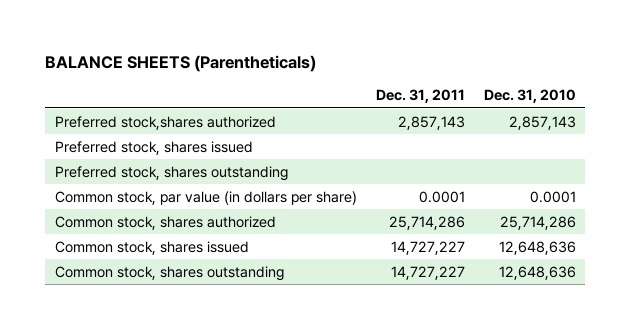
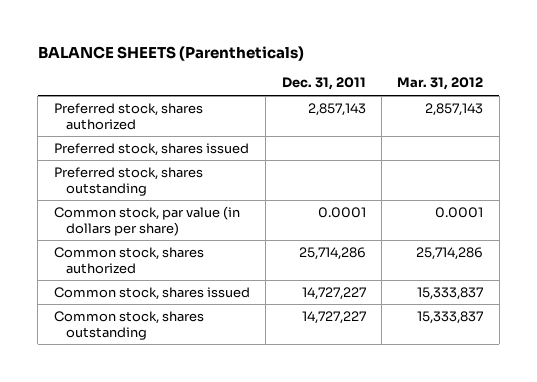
- | Dec. 31, 2011 | Dec. 31, 2010
+ | Dec. 31, 2011 | Mar. 31, 2012
- Preferred stock,shares authorized | 2,857,143 | 2,857,143
+ Preferred stock, shares authorized | 2,857,143 | 2,857,143

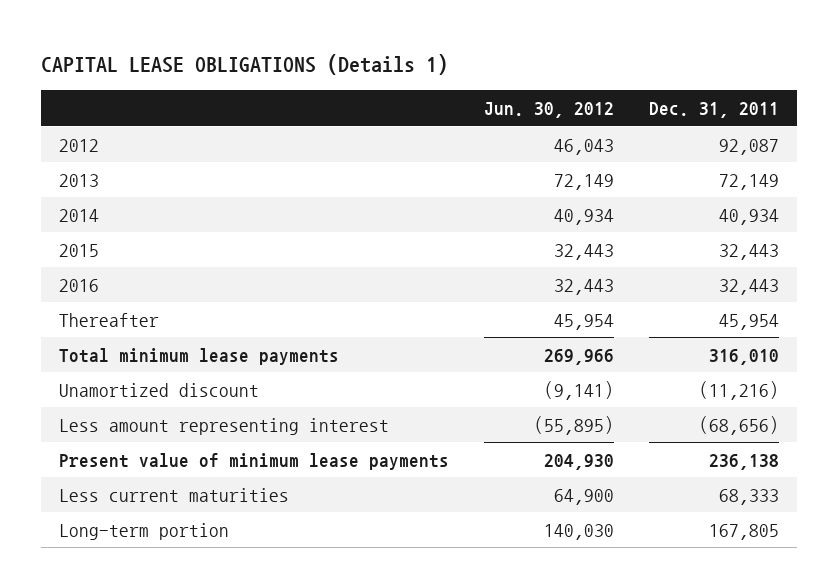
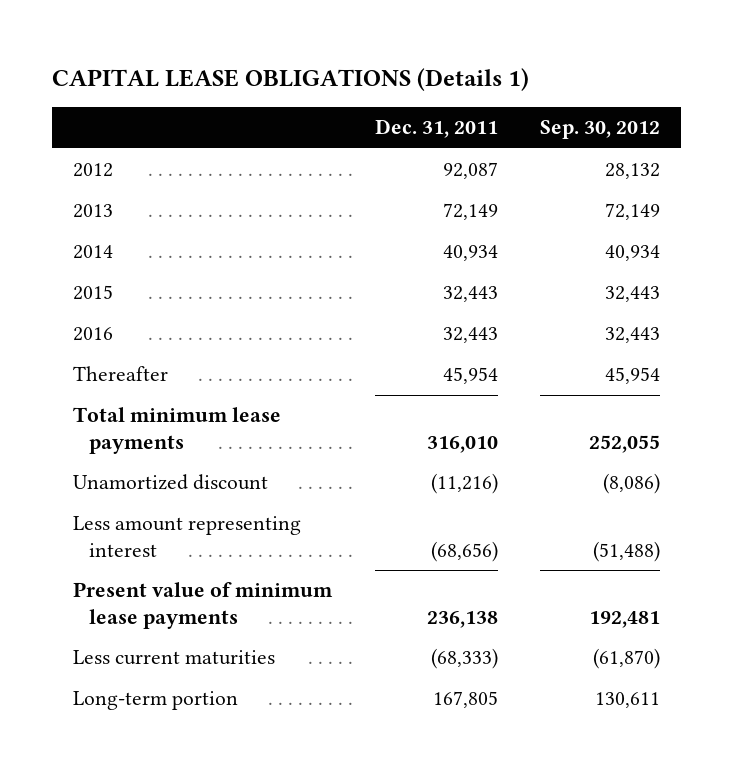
- | Jun. 30, 2012 | Dec. 31, 2011
+ | Dec. 31, 2011 | Sep. 30, 2012
- Less current maturities | 64,900 | 68,333
+ Less current maturities | (68,333) | (61,870)

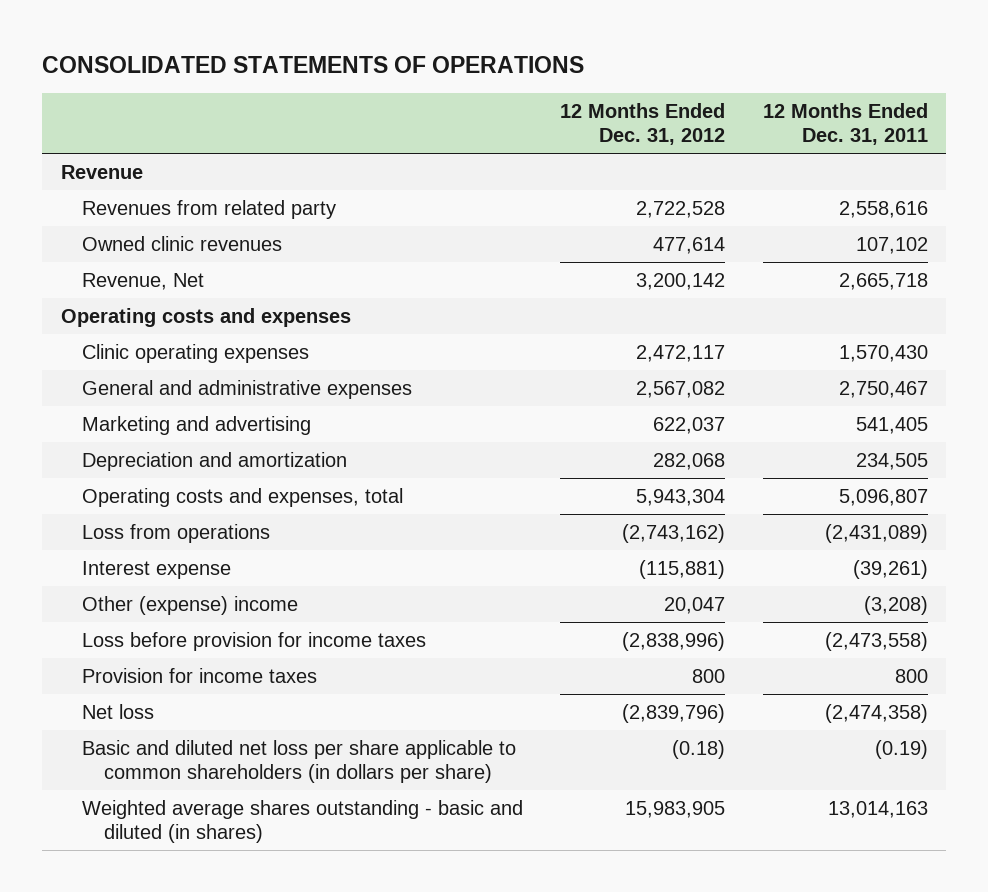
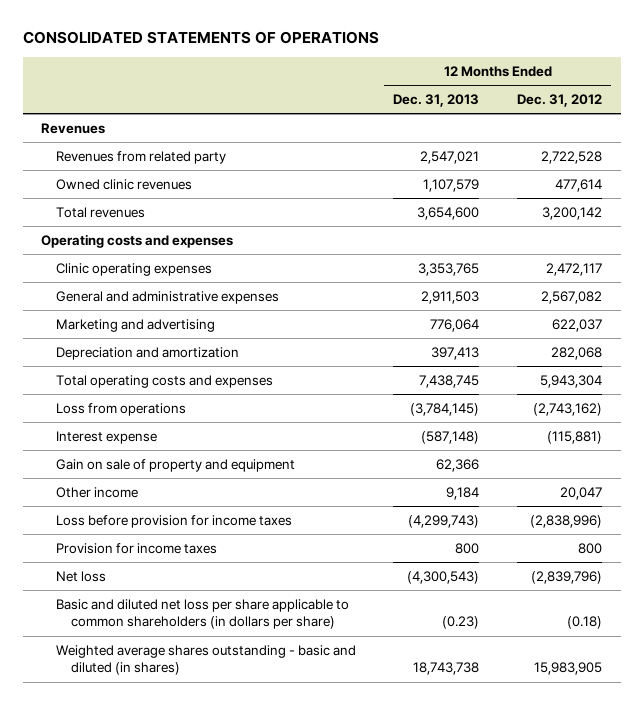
- | 12 Months Ended Dec. 31, 2012 | 12 Months Ended Dec. 31, 2011
+ | 12 Months Ended Dec. 31, 2013 | 12 Months Ended Dec. 31, 2012
- Revenue
+ Revenues
- Revenue, Net | 3,200,142 | 2,665,718
+ Total revenues | 3,654,600 | 3,200,142
- Operating costs and expenses, total | 5,943,304 | 5,096,807
+ Total operating costs and expenses | 7,438,745 | 5,943,304
- Other (expense) income | 20,047 | (3,208)
+ Gain on sale of property and equipment | 62,366 |
+ Other income | 9,184 | 20,047

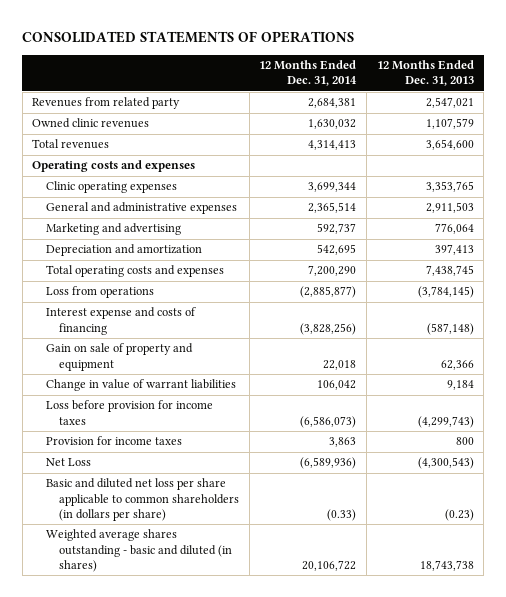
- | 12 Months Ended Dec. 31, 2013 | 12 Months Ended Dec. 31, 2012
+ | 12 Months Ended Dec. 31, 2014 | 12 Months Ended Dec. 31, 2013
- Revenues
- Interest expense | (587,148) | (115,881)
+ Interest expense and costs of financing | (3,828,256) | (587,148)
- Other income | 9,184 | 20,047
+ Change in value of warrant liabilities | 106,042 | 9,184
- Net loss | (4,300,543) | (2,839,796)
+ Net Loss | (6,589,936) | (4,300,543)

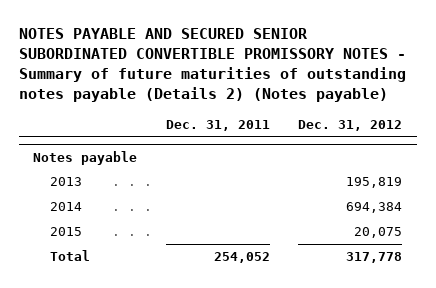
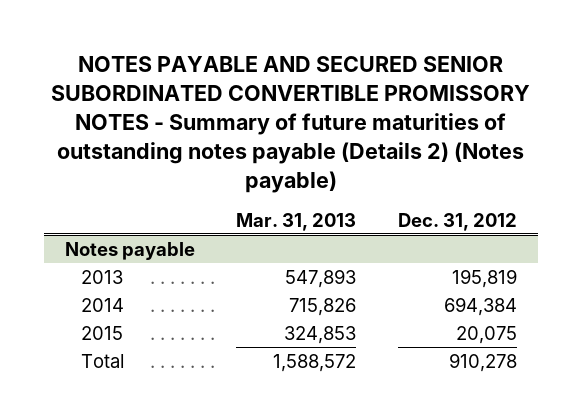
- | Dec. 31, 2011 | Dec. 31, 2012
+ | Mar. 31, 2013 | Dec. 31, 2012
@ Notes payable
- Total | 254,052 | 317,778
+ Total | 1,588,572 | 910,278

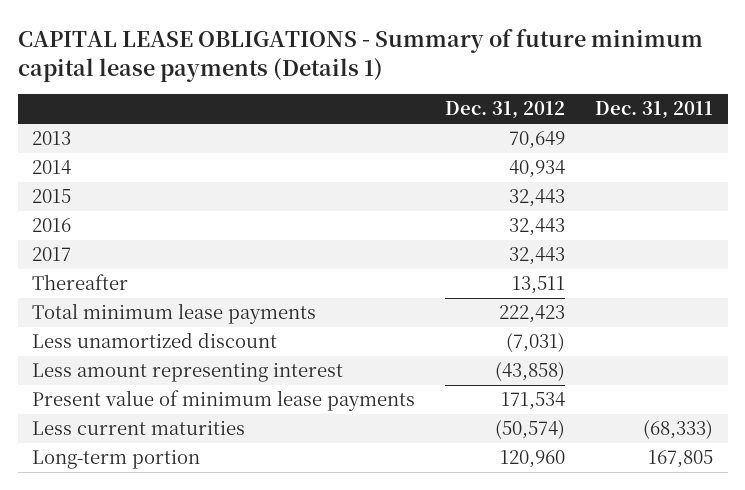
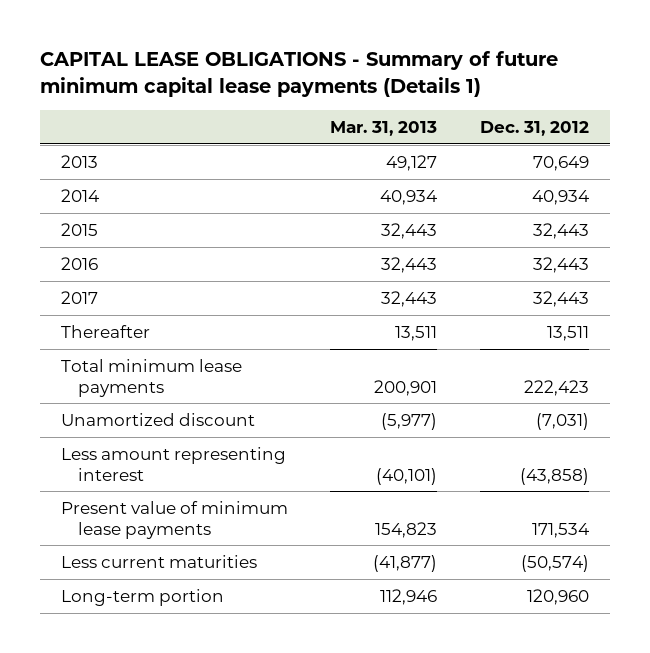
- | Dec. 31, 2012 | Dec. 31, 2011
+ | Mar. 31, 2013 | Dec. 31, 2012
- Less unamortized discount | (7,031) |
+ Unamortized discount | (5,977) | (7,031)

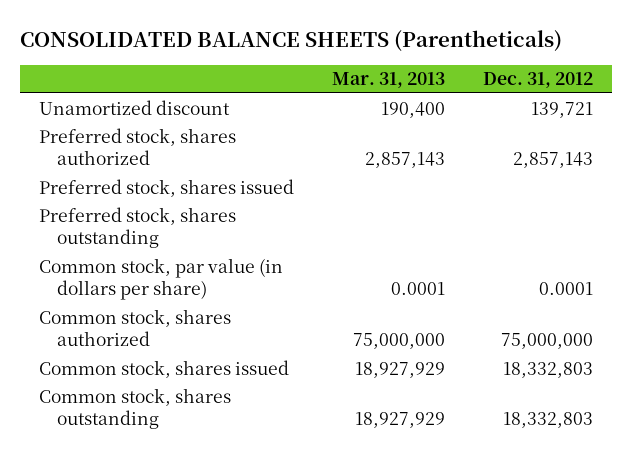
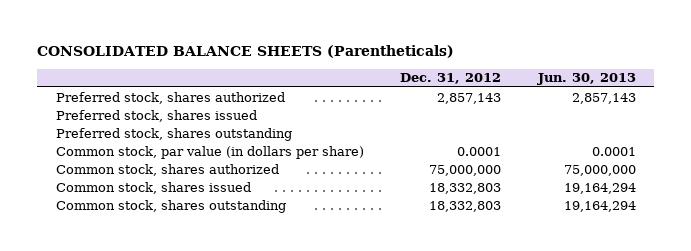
- | Mar. 31, 2013 | Dec. 31, 2012
+ | Dec. 31, 2012 | Jun. 30, 2013
- Unamortized discount | 190,400 | 139,721

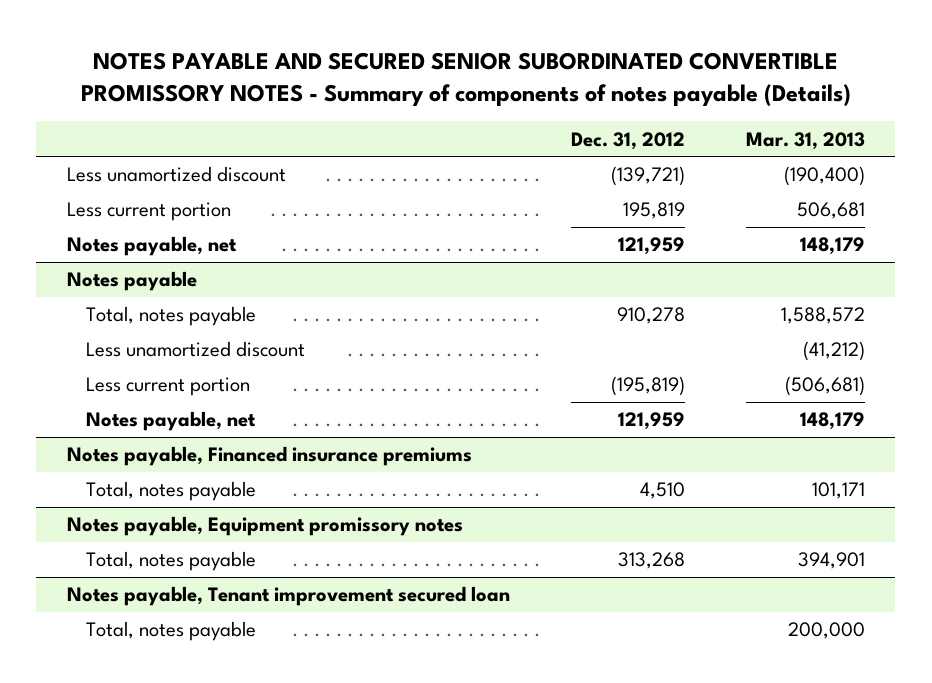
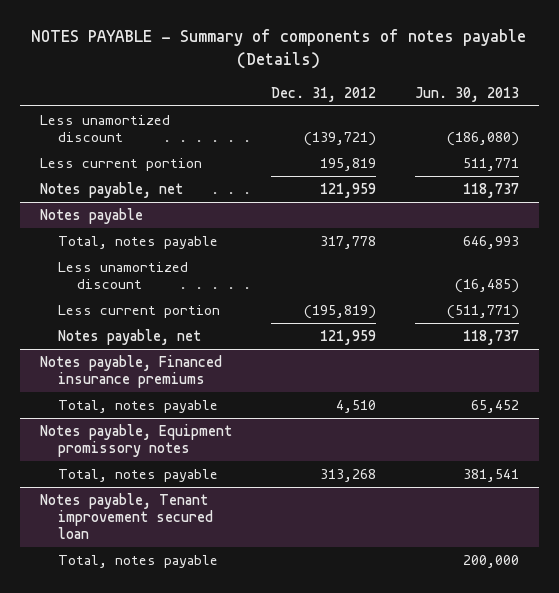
- NOTES PAYABLE AND SECURED SENIOR SUBORDINATED CONVERTIBLE PROMISSORY NOTES - Summary of components of notes payable (Details)
+ NOTES PAYABLE - Summary of components of notes payable (Details)
- | Dec. 31, 2012 | Mar. 31, 2013
+ | Dec. 31, 2012 | Jun. 30, 2013
@ Notes payable
- Total, notes payable | 910,278 | 1,588,572
+ Total, notes payable | 317,778 | 646,993

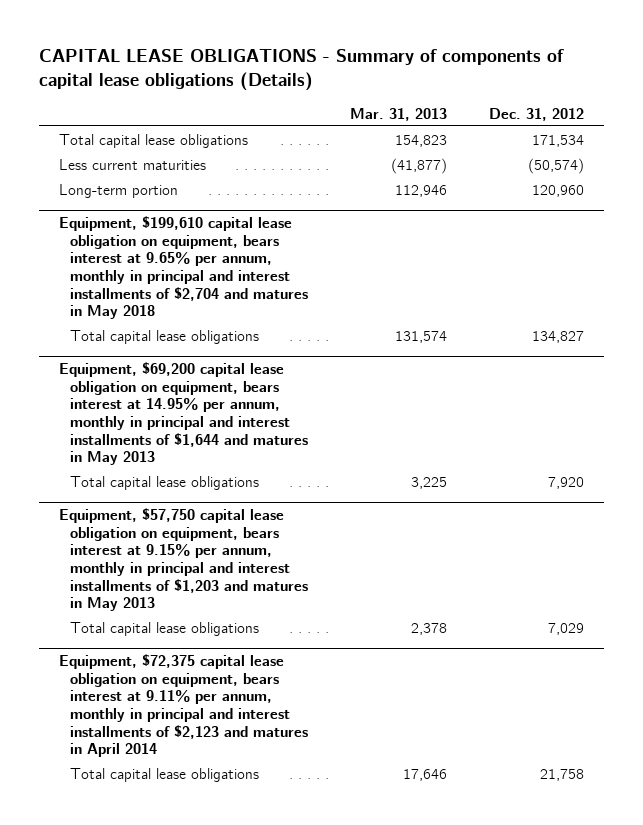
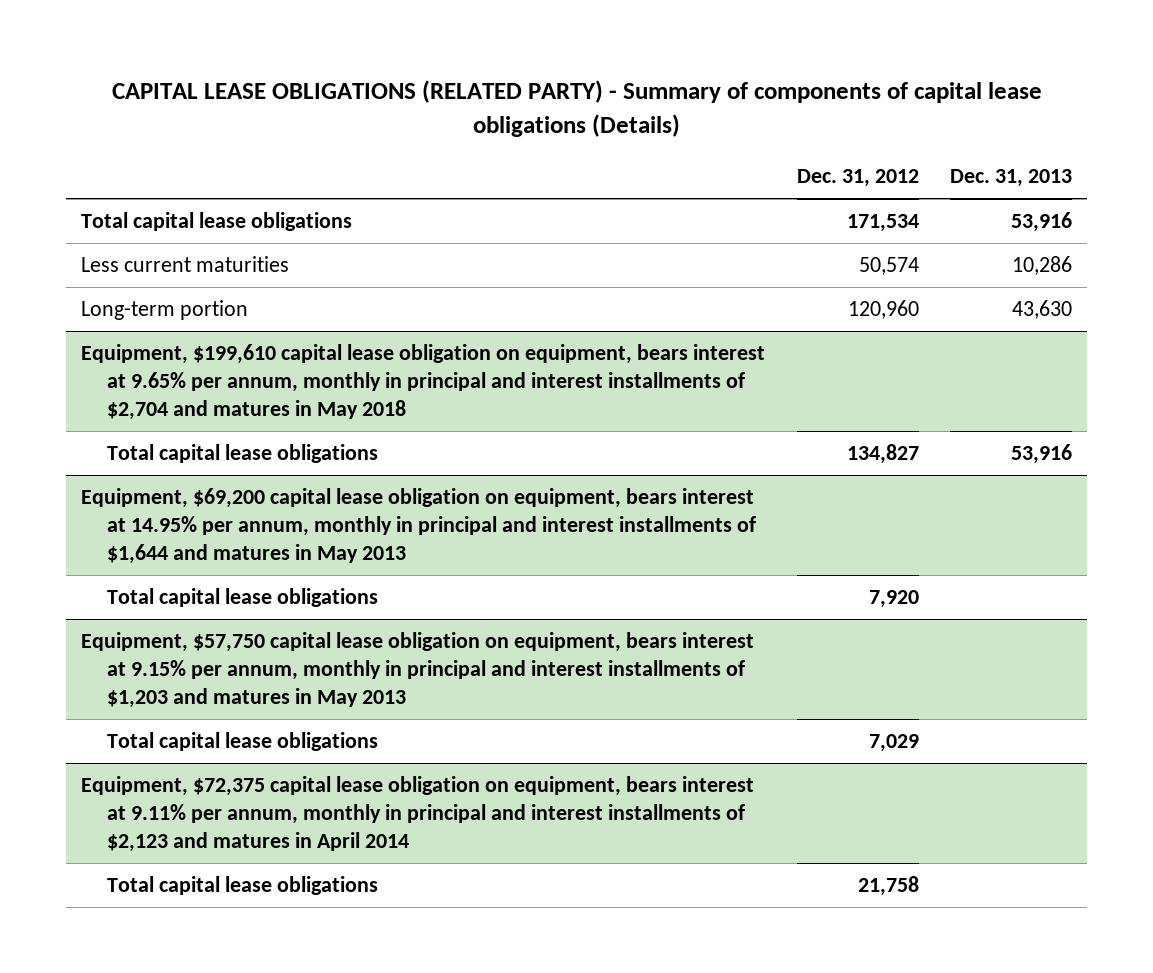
- CAPITAL LEASE OBLIGATIONS - Summary of components of capital lease obligations (Details)
+ CAPITAL LEASE OBLIGATIONS (RELATED PARTY) - Summary of components of capital lease obligations (Details)
- | Mar. 31, 2013 | Dec. 31, 2012
+ | Dec. 31, 2012 | Dec. 31, 2013
- Less current maturities | (41,877) | (50,574)
+ Less current maturities | 50,574 | 10,286

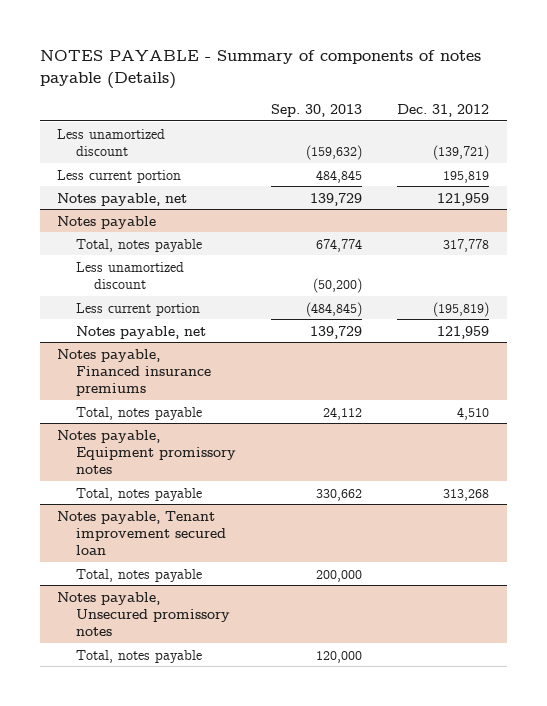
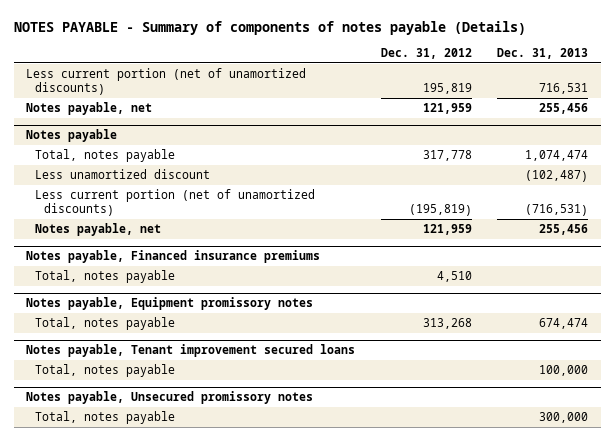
- | Sep. 30, 2013 | Dec. 31, 2012
+ | Dec. 31, 2012 | Dec. 31, 2013
- Less unamortized discount | (159,632) | (139,721)
- Less current portion | 484,845 | 195,819
+ Less current portion (net of unamortized discounts) | 195,819 | 716,531
@ Notes payable
- Less current portion | (484,845) | (195,819)
+ Less current portion (net of unamortized discounts) | (195,819) | (716,531)
- Notes payable, Tenant improvement secured loan
+ Notes payable, Tenant improvement secured loans

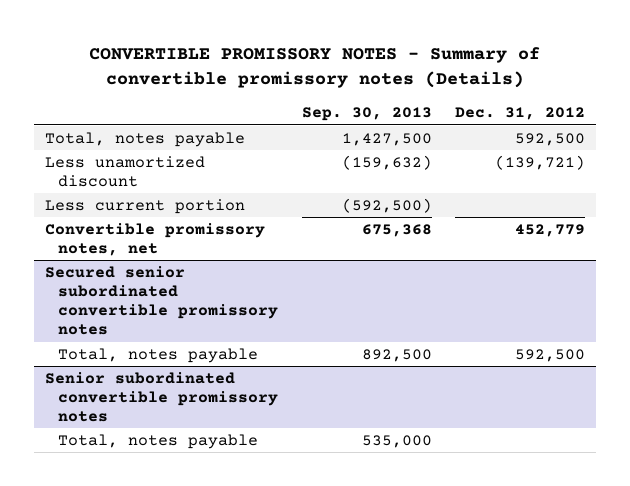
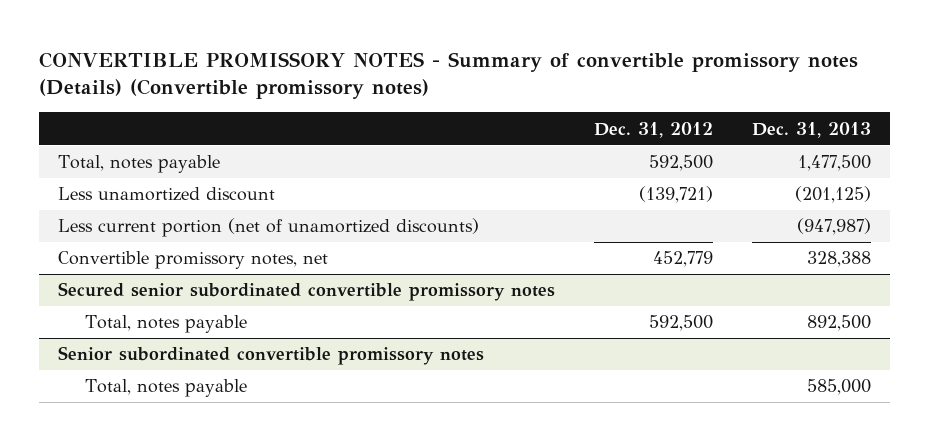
- CONVERTIBLE PROMISSORY NOTES - Summary of convertible promissory notes (Details)
+ CONVERTIBLE PROMISSORY NOTES - Summary of convertible promissory notes (Details) (Convertible promissory notes)
- | Sep. 30, 2013 | Dec. 31, 2012
+ | Dec. 31, 2012 | Dec. 31, 2013
- Less current portion | (592,500) |
+ Less current portion (net of unamortized discounts) | | (947,987)

